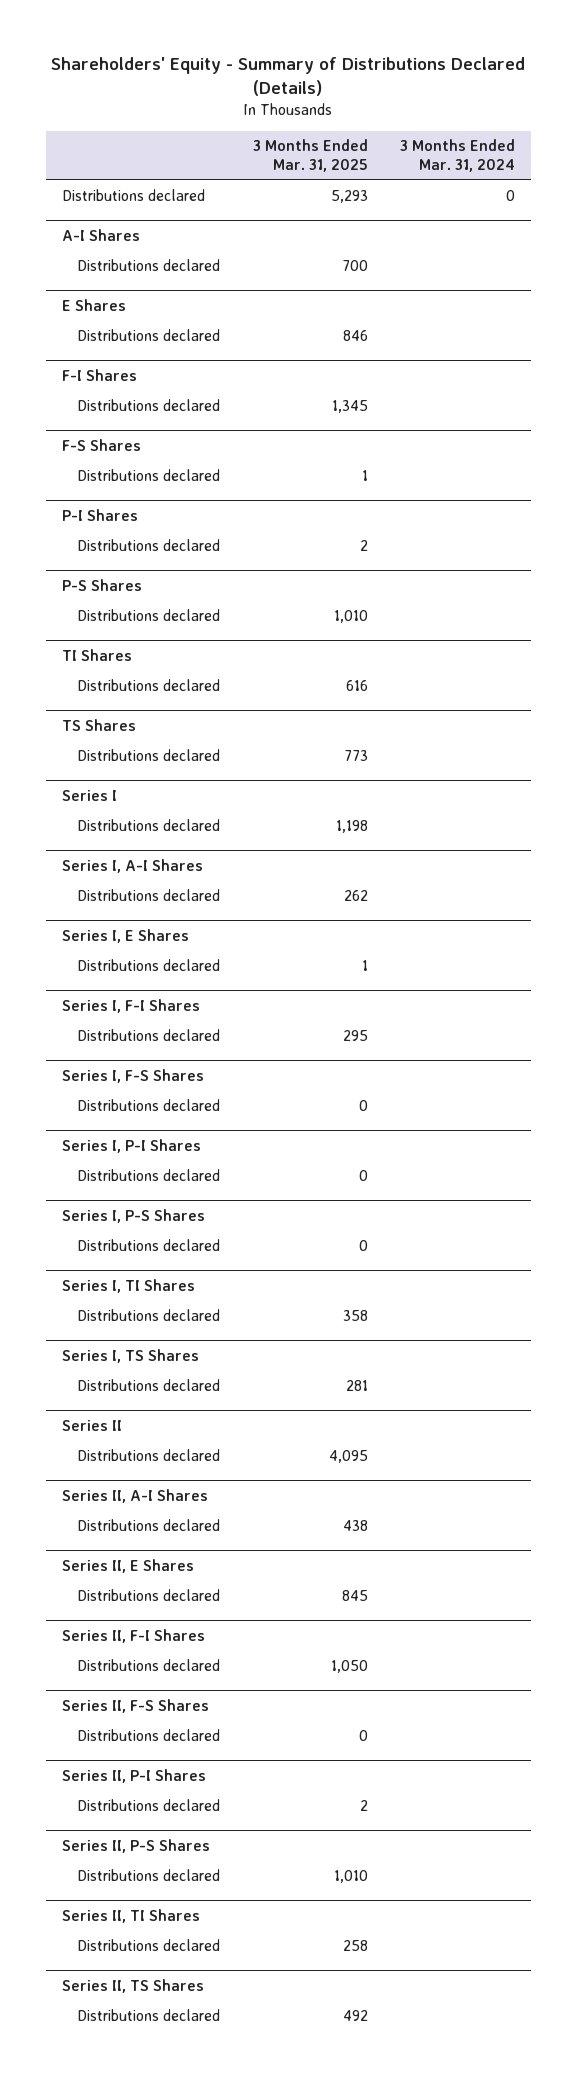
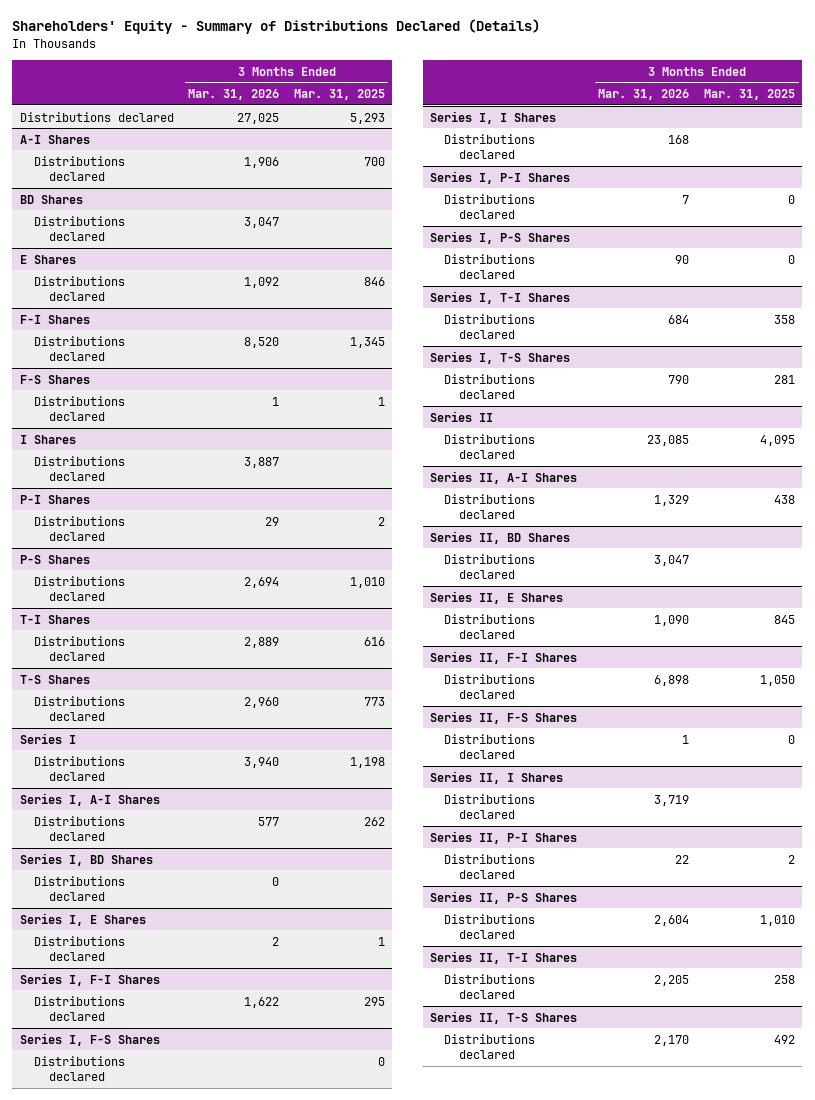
- | 3 Months Ended Mar. 31, 2025 | 3 Months Ended Mar. 31, 2024
+ | 3 Months Ended Mar. 31, 2026 | 3 Months Ended Mar. 31, 2025
+ BD Shares
+ Distributions declared | 3,047 |
+ I Shares
+ Distributions declared | 3,887 |
- TI Shares
+ T-I Shares
- TS Shares
+ T-S Shares
+ Series I, BD Shares
+ Distributions declared | 0 |
+ Series I, I Shares
+ Distributions declared | 168 |
- Series I, TI Shares
+ Series I, T-I Shares
- Series I, TS Shares
+ Series I, T-S Shares
+ Series II, BD Shares
+ Distributions declared | 3,047 |
+ Series II, I Shares
+ Distributions declared | 3,719 |
- Series II, TI Shares
+ Series II, T-I Shares
- Series II, TS Shares
+ Series II, T-S Shares

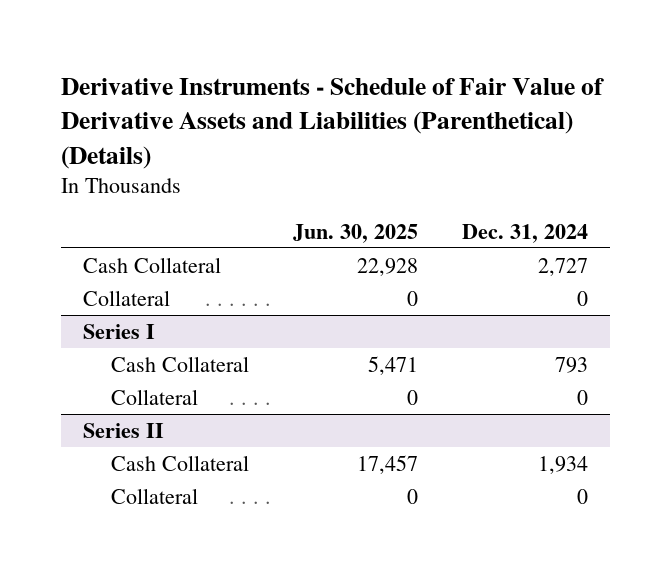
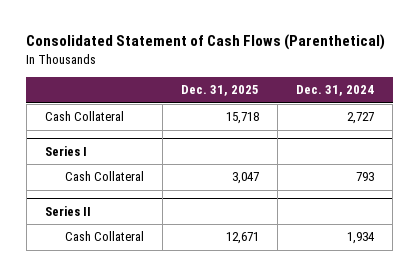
- Derivative Instruments - Schedule of Fair Value of Derivative Assets and Liabilities (Parenthetical) (Details)
+ Consolidated Statement of Cash Flows (Parenthetical)
- | Jun. 30, 2025 | Dec. 31, 2024
+ | Dec. 31, 2025 | Dec. 31, 2024
- Collateral | 0 | 0
@ Series I
- Collateral | 0 | 0
@ Series II
- Collateral | 0 | 0

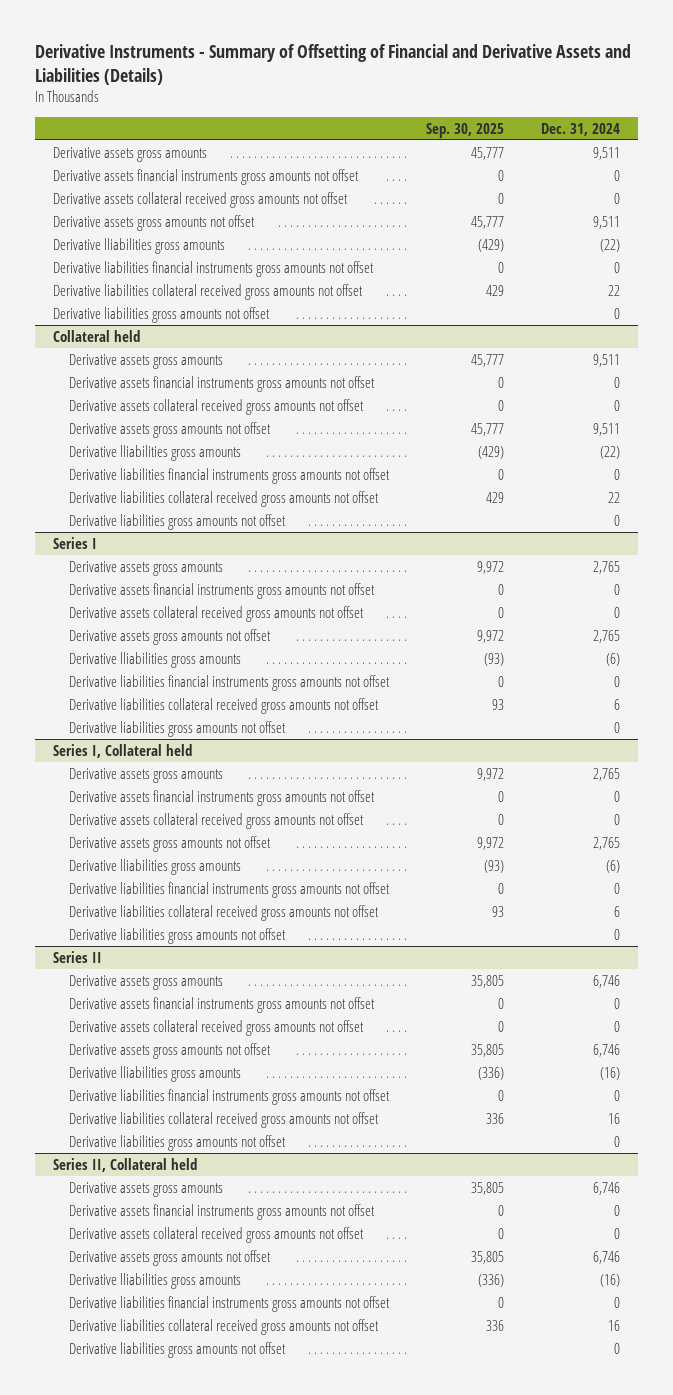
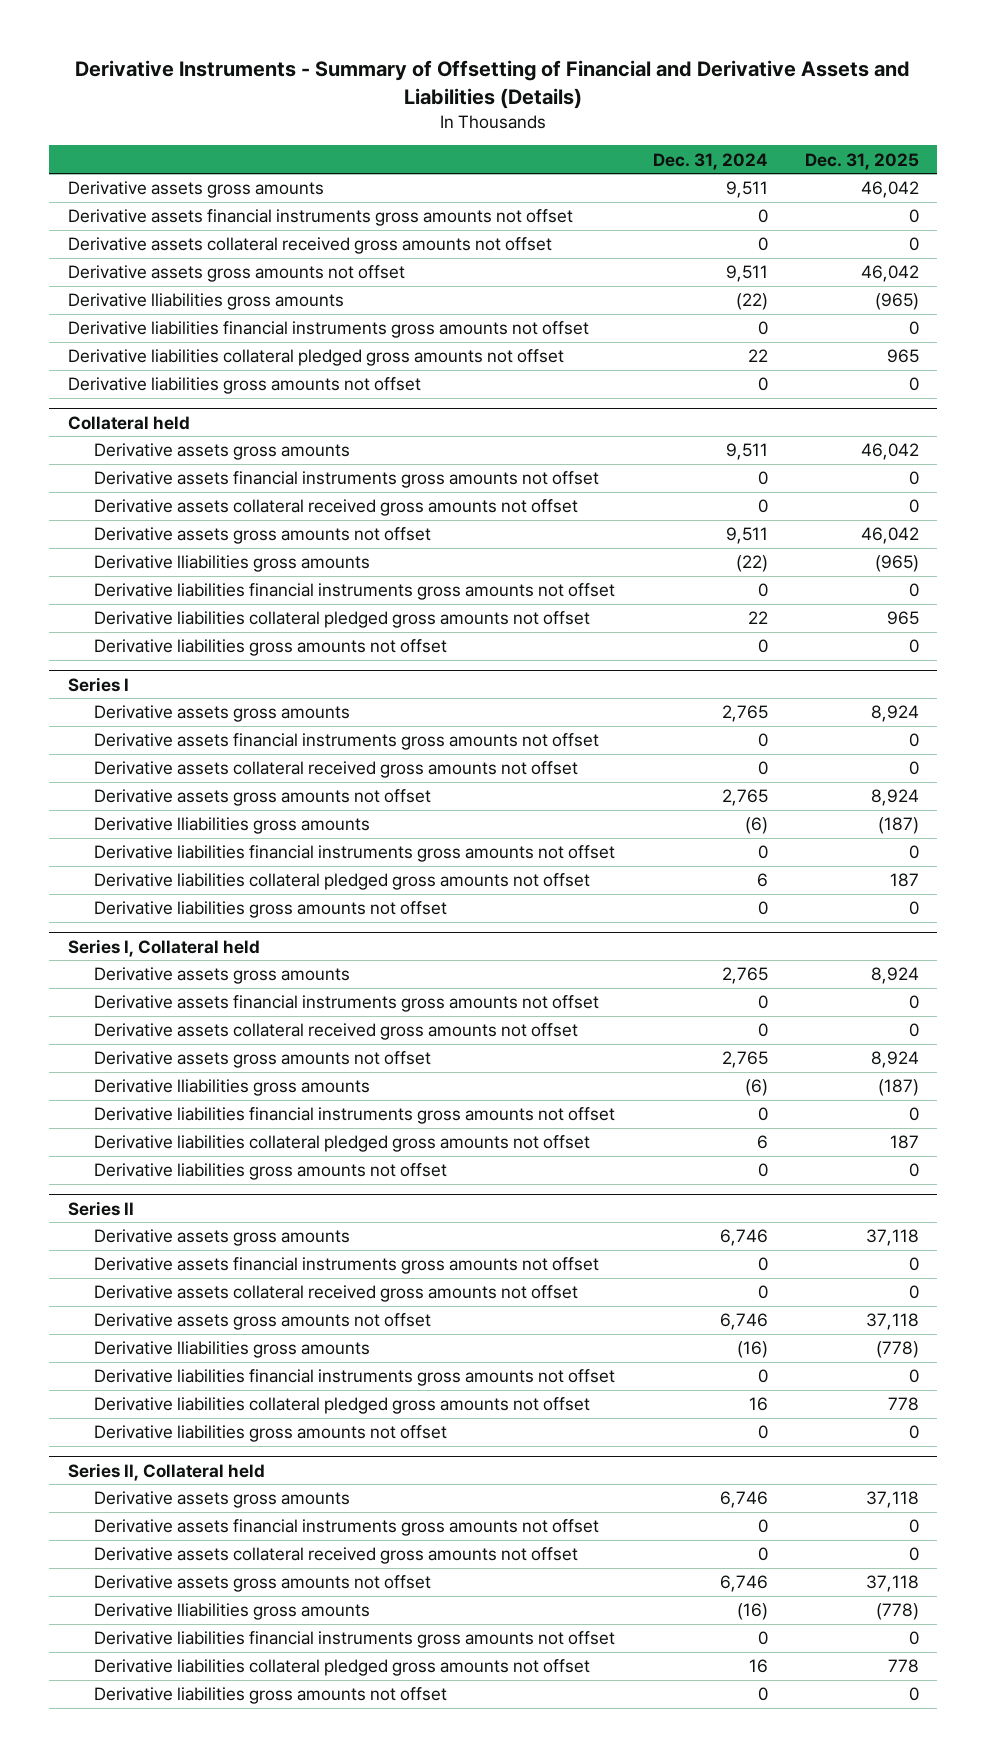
- | Sep. 30, 2025 | Dec. 31, 2024
+ | Dec. 31, 2024 | Dec. 31, 2025
- Derivative liabilities collateral received gross amounts not offset | 429 | 22
+ Derivative liabilities collateral pledged gross amounts not offset | 22 | 965
@ Collateral held
- Derivative liabilities collateral received gross amounts not offset | 429 | 22
+ Derivative liabilities collateral pledged gross amounts not offset | 22 | 965
@ Series I
- Derivative liabilities collateral received gross amounts not offset | 93 | 6
+ Derivative liabilities collateral pledged gross amounts not offset | 6 | 187
@ Series I, Collateral held
- Derivative liabilities collateral received gross amounts not offset | 93 | 6
+ Derivative liabilities collateral pledged gross amounts not offset | 6 | 187
@ Series II
- Derivative liabilities collateral received gross amounts not offset | 336 | 16
+ Derivative liabilities collateral pledged gross amounts not offset | 16 | 778
@ Series II, Collateral held
- Derivative liabilities collateral received gross amounts not offset | 336 | 16
+ Derivative liabilities collateral pledged gross amounts not offset | 16 | 778

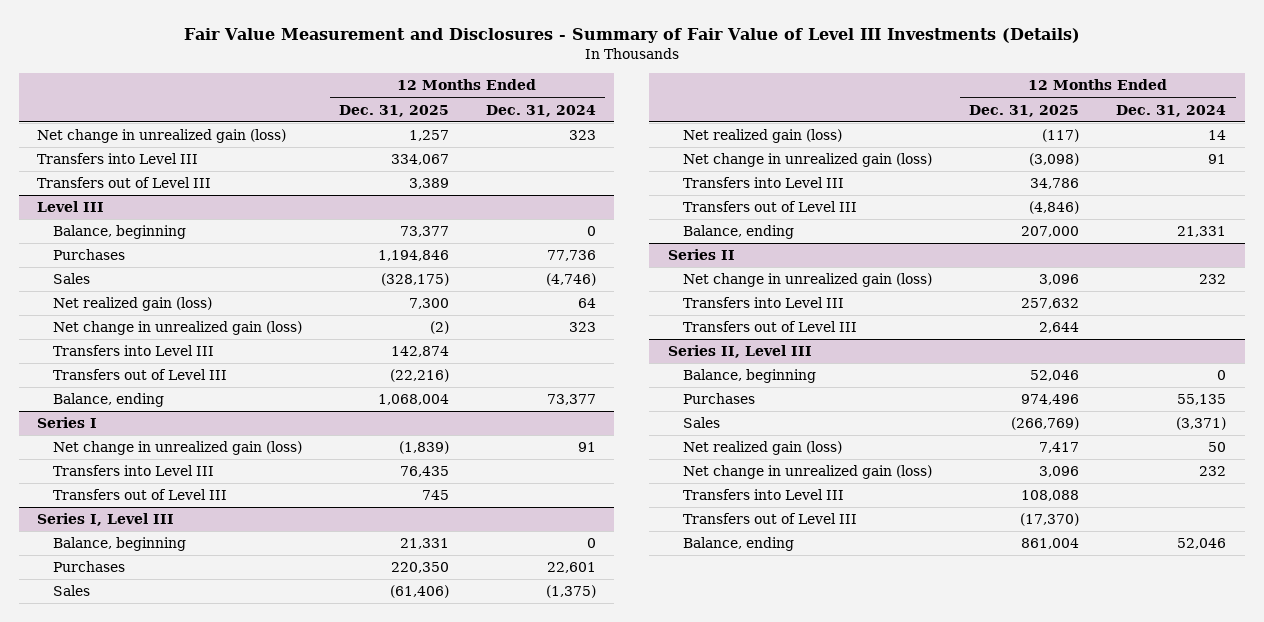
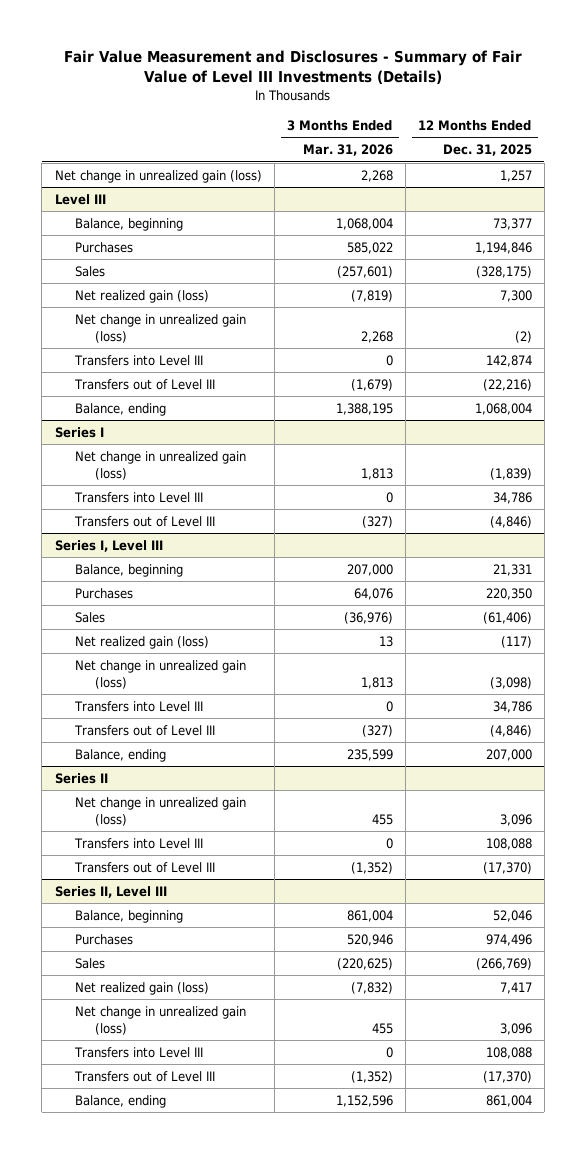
- | 12 Months Ended Dec. 31, 2025 | 12 Months Ended Dec. 31, 2024
+ | 3 Months Ended Mar. 31, 2026 | 12 Months Ended Dec. 31, 2025
- Transfers into Level III | 334,067 |
- Transfers out of Level III | 3,389 |
@ Series I
- Transfers into Level III | 76,435 |
- Transfers out of Level III | 745 |
+ Transfers into Level III | 0 | 34,786
+ Transfers out of Level III | (327) | (4,846)
@ Series II
- Transfers into Level III | 257,632 |
- Transfers out of Level III | 2,644 |
+ Transfers into Level III | 0 | 108,088
+ Transfers out of Level III | (1,352) | (17,370)

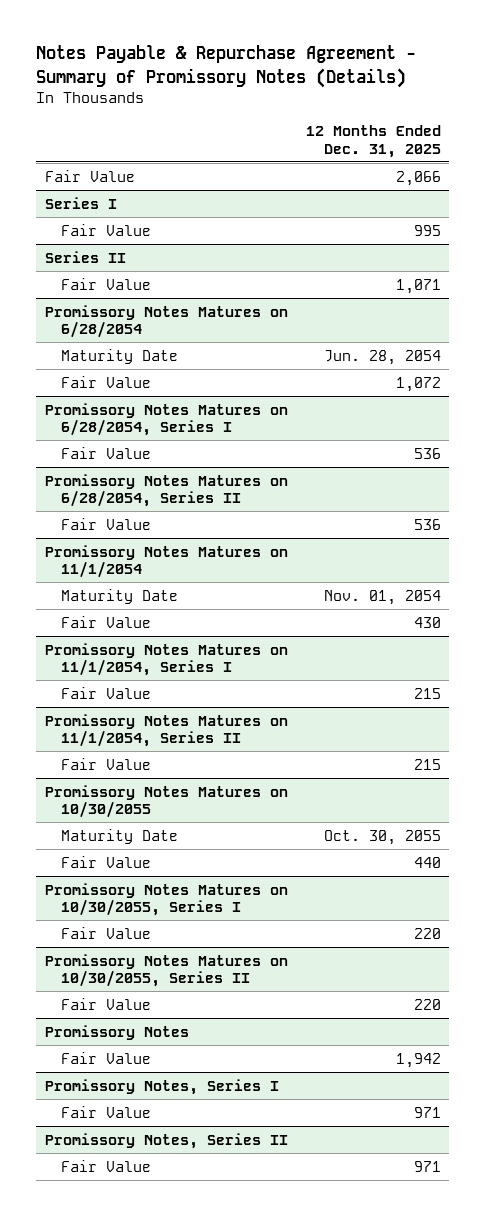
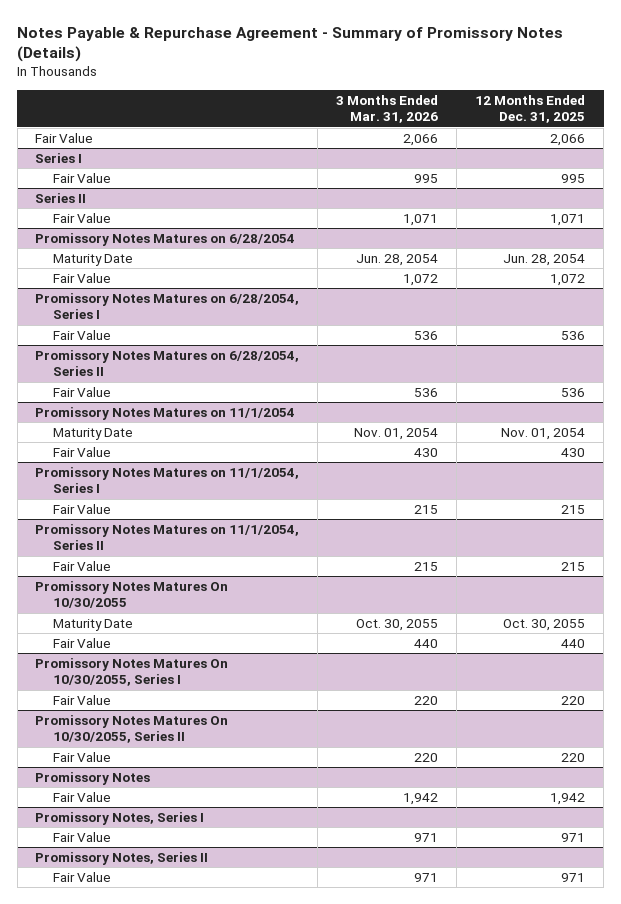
- | 12 Months Ended Dec. 31, 2025
+ | 3 Months Ended Mar. 31, 2026 | 12 Months Ended Dec. 31, 2025
- Promissory Notes Matures on 10/30/2055
+ Promissory Notes Matures On 10/30/2055
- Promissory Notes Matures on 10/30/2055, Series I
+ Promissory Notes Matures On 10/30/2055, Series I
- Promissory Notes Matures on 10/30/2055, Series II
+ Promissory Notes Matures On 10/30/2055, Series II

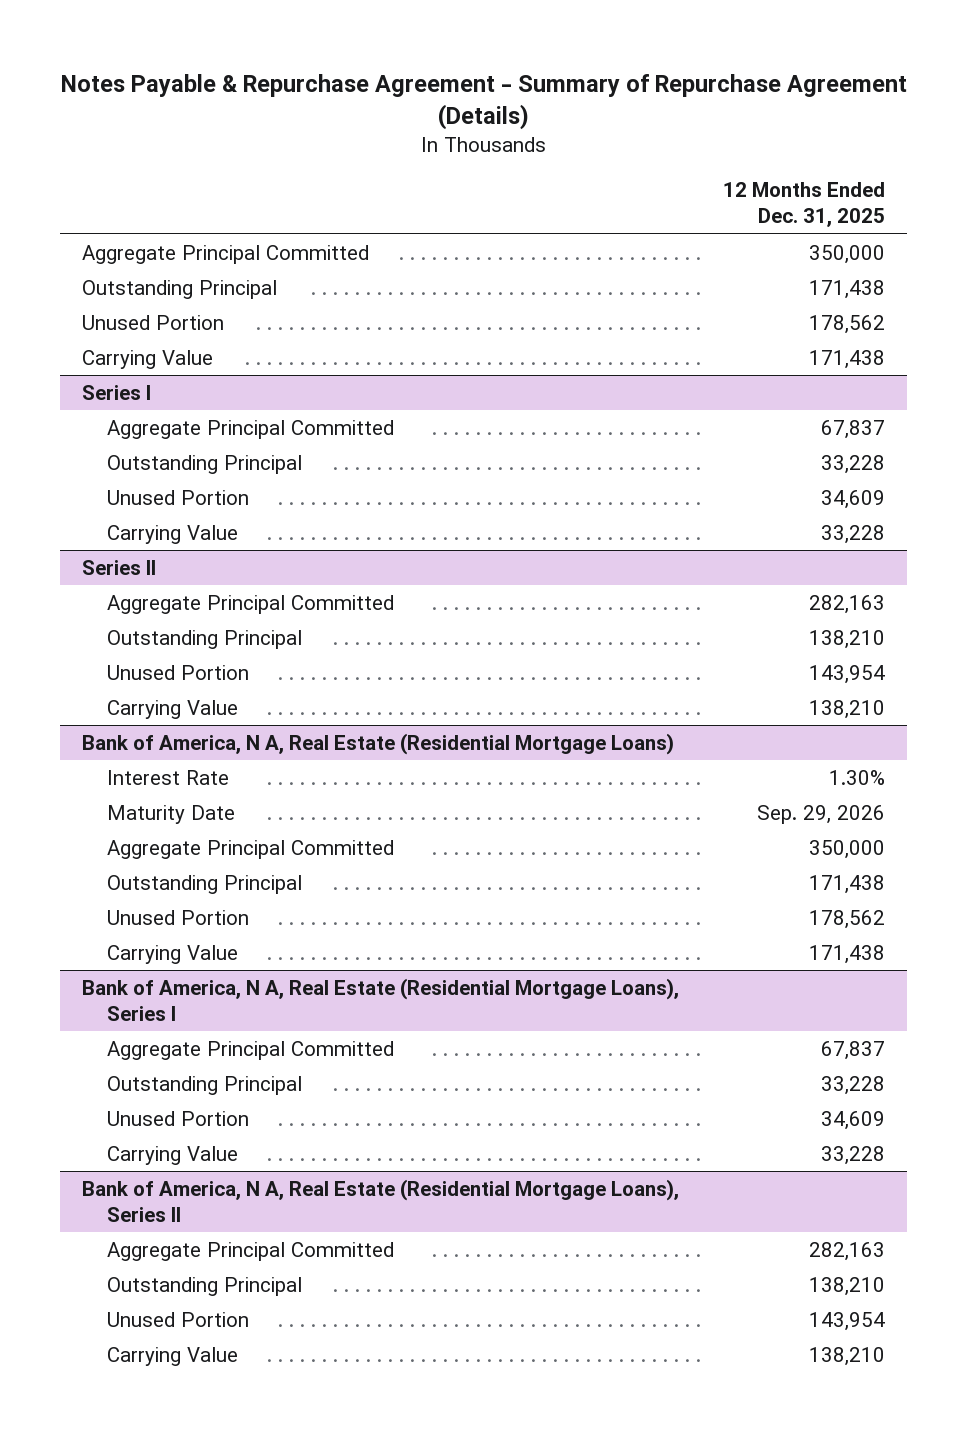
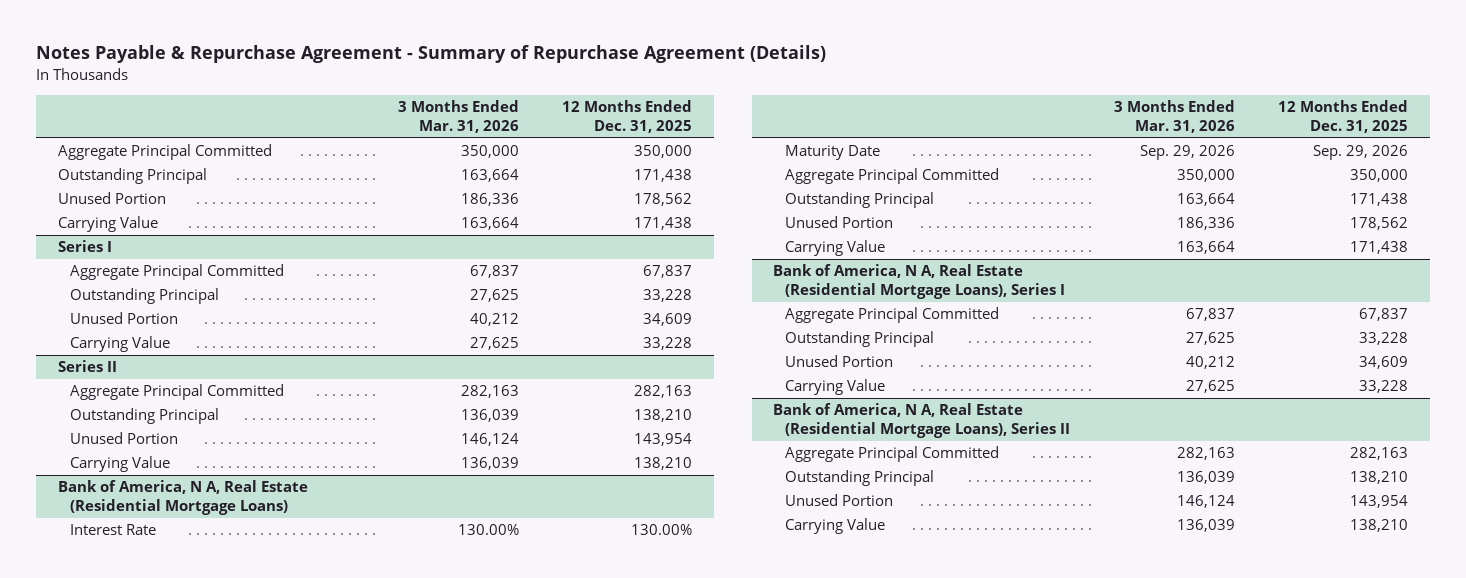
- | 12 Months Ended Dec. 31, 2025
+ | 3 Months Ended Mar. 31, 2026 | 12 Months Ended Dec. 31, 2025
@ Bank of America, N A, Real Estate (Residential Mortgage Loans)
- Interest Rate | 1.30%
+ Interest Rate | 130.00% | 130.00%

